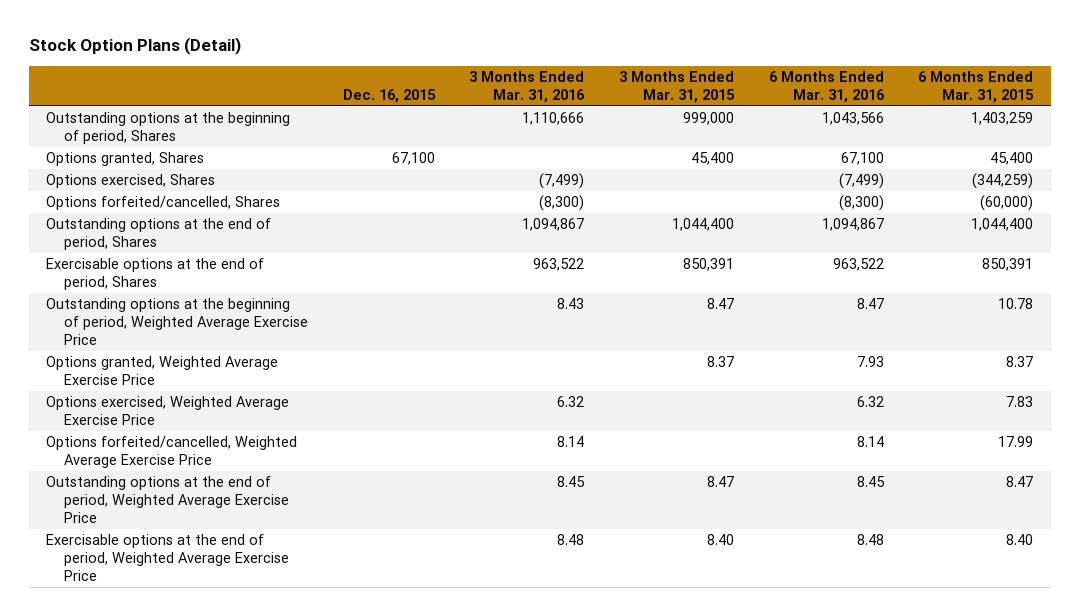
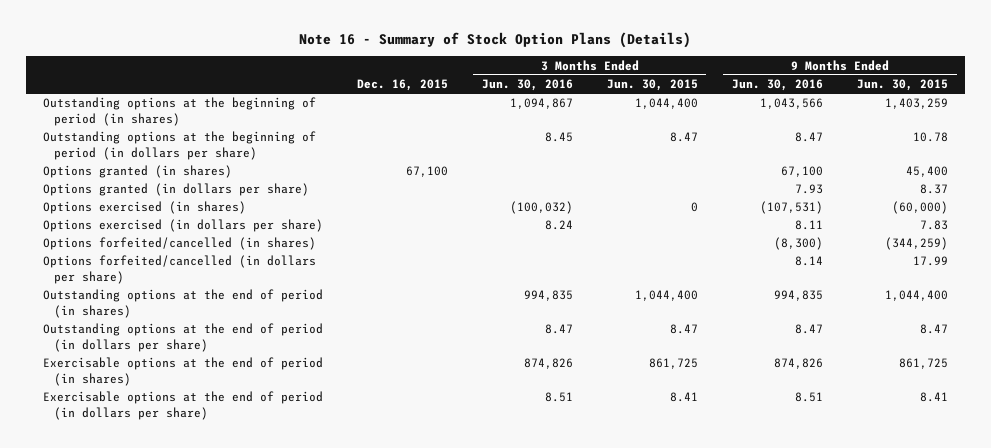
- Stock Option Plans (Detail)
+ Note 16 - Summary of Stock Option Plans (Details)
- | Dec. 16, 2015 | 3 Months Ended Mar. 31, 2016 | 3 Months Ended Mar. 31, 2015 | 6 Months Ended Mar. 31, 2016 | 6 Months Ended Mar. 31, 2015
+ | Dec. 16, 2015 | 3 Months Ended Jun. 30, 2016 | 3 Months Ended Jun. 30, 2015 | 9 Months Ended Jun. 30, 2016 | 9 Months Ended Jun. 30, 2015
- Outstanding options at the beginning of period, Shares | | 1,110,666 | 999,000 | 1,043,566 | 1,403,259
- Options granted, Shares | 67,100 | | 45,400 | 67,100 | 45,400
- Options exercised, Shares | | (7,499) | | (7,499) | (344,259)
- Options forfeited/cancelled, Shares | | (8,300) | | (8,300) | (60,000)
- Outstanding options at the end of period, Shares | | 1,094,867 | 1,044,400 | 1,094,867 | 1,044,400
- Exercisable options at the end of period, Shares | | 963,522 | 850,391 | 963,522 | 850,391
- Outstanding options at the beginning of period, Weighted Average Exercise Price | | 8.43 | 8.47 | 8.47 | 10.78
- Options granted, Weighted Average Exercise Price | | | 8.37 | 7.93 | 8.37
- Options exercised, Weighted Average Exercise Price | | 6.32 | | 6.32 | 7.83
- Options forfeited/cancelled, Weighted Average Exercise Price | | 8.14 | | 8.14 | 17.99
- Outstanding options at the end of period, Weighted Average Exercise Price | | 8.45 | 8.47 | 8.45 | 8.47
- Exercisable options at the end of period, Weighted Average Exercise Price | | 8.48 | 8.40 | 8.48 | 8.40
+ Outstanding options at the beginning of period (in shares) | | 1,094,867 | 1,044,400 | 1,043,566 | 1,403,259
+ Outstanding options at the beginning of period (in dollars per share) | | 8.45 | 8.47 | 8.47 | 10.78
+ Options granted (in shares) | 67,100 | | | 67,100 | 45,400
+ Options granted (in dollars per share) | | | | 7.93 | 8.37
+ Options exercised (in shares) | | (100,032) | 0 | (107,531) | (60,000)
+ Options exercised (in dollars per share) | | 8.24 | | 8.11 | 7.83
+ Options forfeited/cancelled (in shares) | | | | (8,300) | (344,259)
+ Options forfeited/cancelled (in dollars per share) | | | | 8.14 | 17.99
+ Outstanding options at the end of period (in shares) | | 994,835 | 1,044,400 | 994,835 | 1,044,400
+ Outstanding options at the end of period (in dollars per share) | | 8.47 | 8.47 | 8.47 | 8.47
+ Exercisable options at the end of period (in shares) | | 874,826 | 861,725 | 874,826 | 861,725
+ Exercisable options at the end of period (in dollars per share) | | 8.51 | 8.41 | 8.51 | 8.41

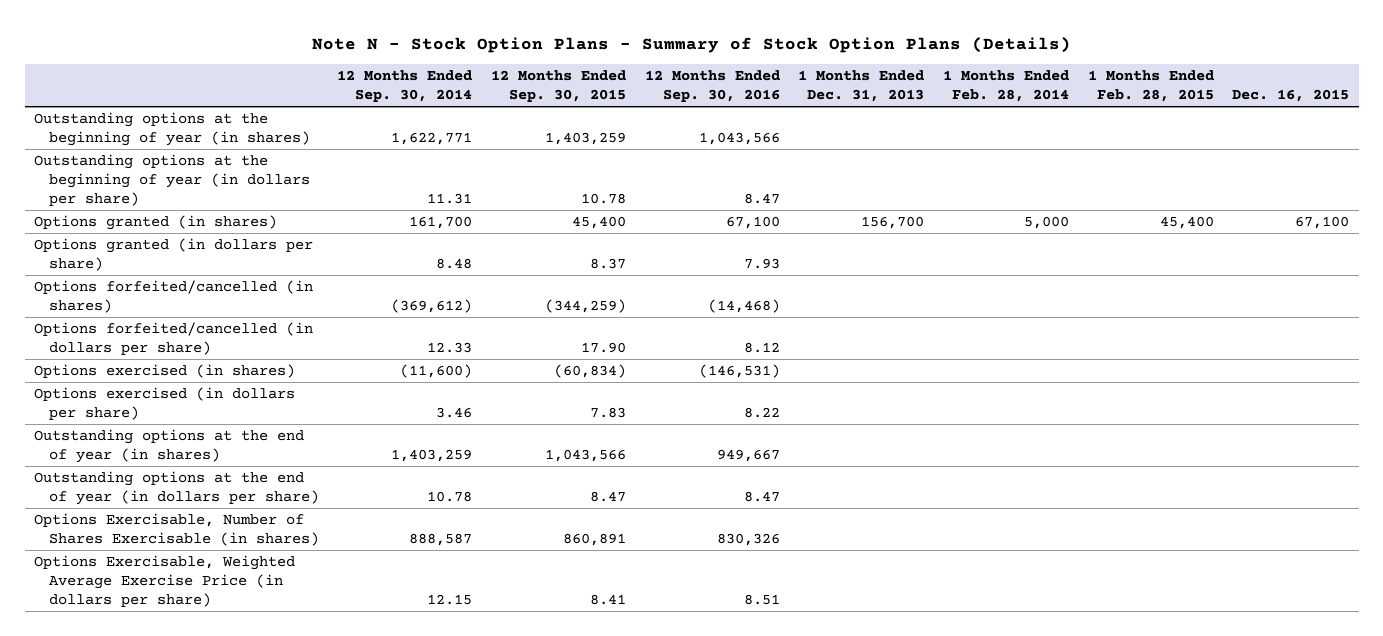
- Note 16 - Summary of Stock Option Plans (Details)
+ Note N - Stock Option Plans - Summary of Stock Option Plans (Details)
- | Dec. 16, 2015 | 3 Months Ended Jun. 30, 2016 | 3 Months Ended Jun. 30, 2015 | 9 Months Ended Jun. 30, 2016 | 9 Months Ended Jun. 30, 2015
+ | 12 Months Ended Sep. 30, 2014 | 12 Months Ended Sep. 30, 2015 | 12 Months Ended Sep. 30, 2016 | 1 Months Ended Dec. 31, 2013 | 1 Months Ended Feb. 28, 2014 | 1 Months Ended Feb. 28, 2015 | Dec. 16, 2015
- Outstanding options at the beginning of period (in shares) | | 1,094,867 | 1,044,400 | 1,043,566 | 1,403,259
- Outstanding options at the beginning of period (in dollars per share) | | 8.45 | 8.47 | 8.47 | 10.78
+ Outstanding options at the beginning of year (in shares) | 1,622,771 | 1,403,259 | 1,043,566 | | | |
+ Outstanding options at the beginning of year (in dollars per share) | 11.31 | 10.78 | 8.47 | | | |
- Outstanding options at the end of period (in shares) | | 994,835 | 1,044,400 | 994,835 | 1,044,400
- Outstanding options at the end of period (in dollars per share) | | 8.47 | 8.47 | 8.47 | 8.47
- Exercisable options at the end of period (in shares) | | 874,826 | 861,725 | 874,826 | 861,725
- Exercisable options at the end of period (in dollars per share) | | 8.51 | 8.41 | 8.51 | 8.41
moved down: Options exercised (in shares) | (11,600) | (60,834) | (146,531) | | | |
moved down: Options exercised (in dollars per share) | 3.46 | 7.83 | 8.22 | | | |
+ Outstanding options at the end of year (in shares) | 1,403,259 | 1,043,566 | 949,667 | | | |
+ Outstanding options at the end of year (in dollars per share) | 10.78 | 8.47 | 8.47 | | | |
+ Options Exercisable, Number of Shares Exercisable (in shares) | 888,587 | 860,891 | 830,326 | | | |
+ Options Exercisable, Weighted Average Exercise Price (in dollars per share) | 12.15 | 8.41 | 8.51 | | | |

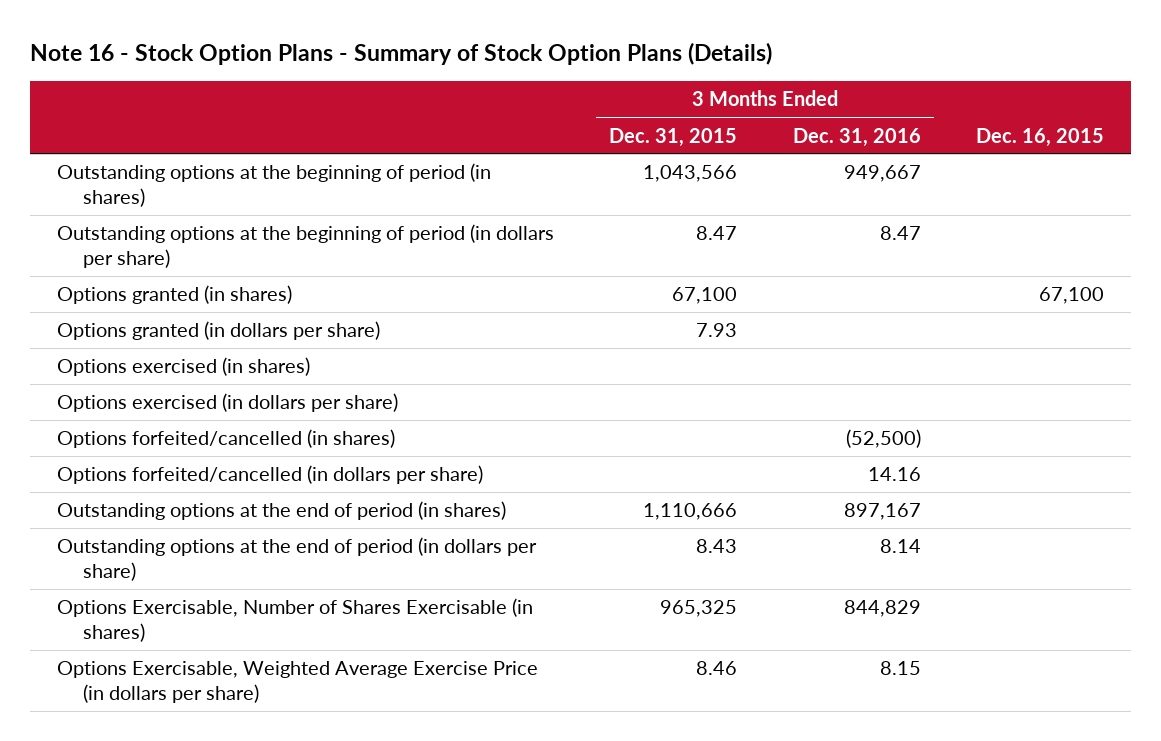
- Note N - Stock Option Plans - Summary of Stock Option Plans (Details)
+ Note 16 - Stock Option Plans - Summary of Stock Option Plans (Details)
- | 12 Months Ended Sep. 30, 2014 | 12 Months Ended Sep. 30, 2015 | 12 Months Ended Sep. 30, 2016 | 1 Months Ended Dec. 31, 2013 | 1 Months Ended Feb. 28, 2014 | 1 Months Ended Feb. 28, 2015 | Dec. 16, 2015
+ | 3 Months Ended Dec. 31, 2015 | 3 Months Ended Dec. 31, 2016 | Dec. 16, 2015
- Outstanding options at the beginning of year (in shares) | 1,622,771 | 1,403,259 | 1,043,566 | | | |
- Outstanding options at the beginning of year (in dollars per share) | 11.31 | 10.78 | 8.47 | | | |
+ Outstanding options at the beginning of period (in shares) | 1,043,566 | 949,667 |
+ Outstanding options at the beginning of period (in dollars per share) | 8.47 | 8.47 |
- Outstanding options at the end of year (in shares) | 1,403,259 | 1,043,566 | 949,667 | | | |
- Outstanding options at the end of year (in dollars per share) | 10.78 | 8.47 | 8.47 | | | |
moved down: Options forfeited/cancelled (in shares) | | (52,500) |
moved down: Options forfeited/cancelled (in dollars per share) | | 14.16 |
+ Outstanding options at the end of period (in shares) | 1,110,666 | 897,167 |
+ Outstanding options at the end of period (in dollars per share) | 8.43 | 8.14 |

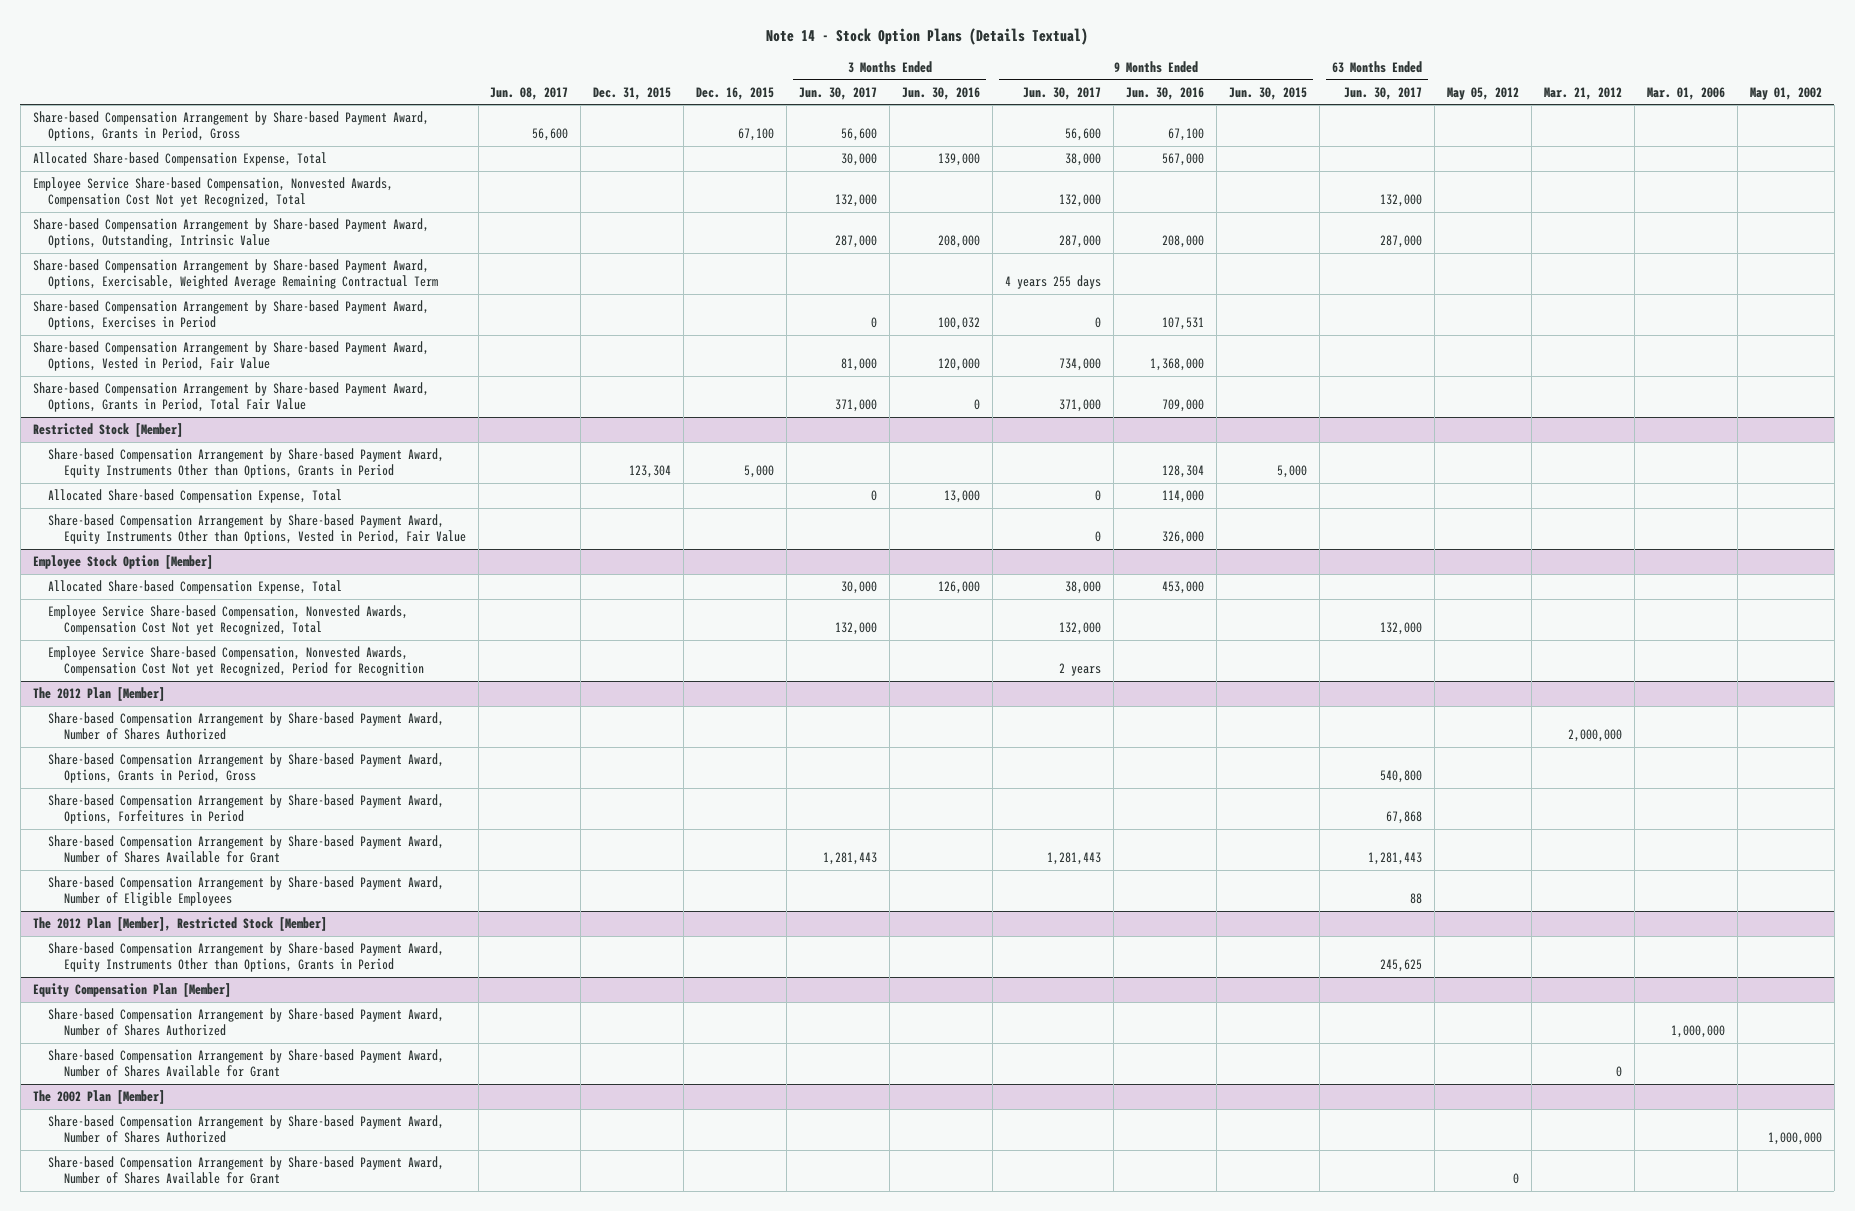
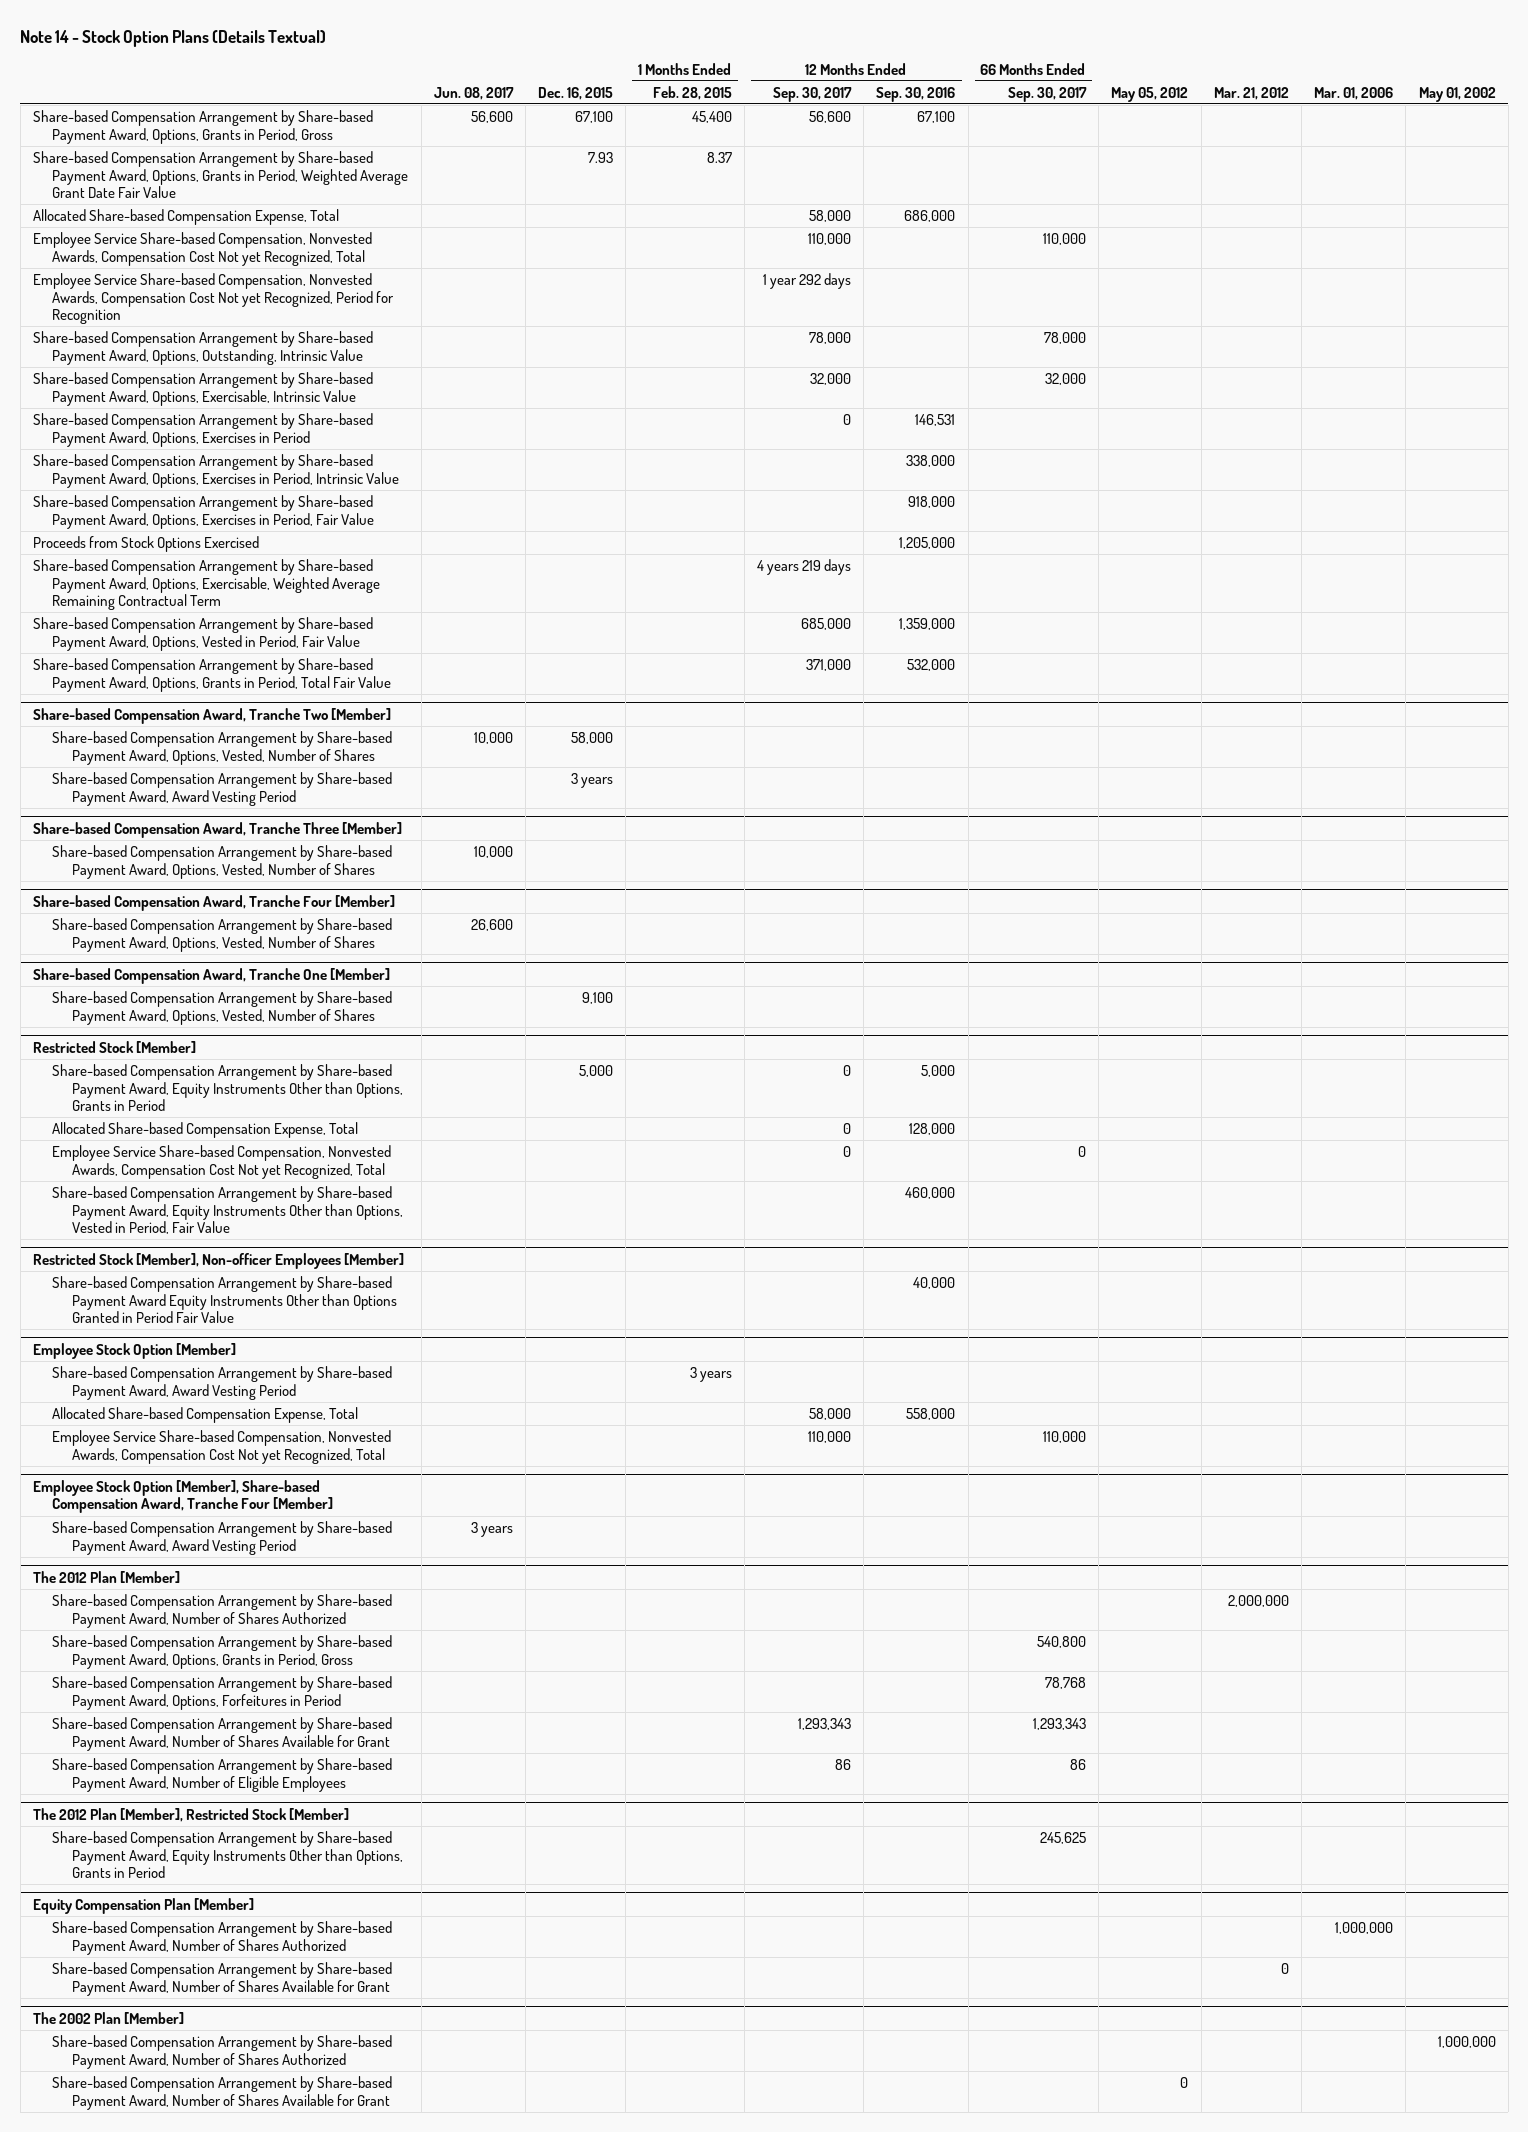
- | Jun. 08, 2017 | Dec. 31, 2015 | Dec. 16, 2015 | 3 Months Ended Jun. 30, 2017 | 3 Months Ended Jun. 30, 2016 | 9 Months Ended Jun. 30, 2017 | 9 Months Ended Jun. 30, 2016 | 9 Months Ended Jun. 30, 2015 | 63 Months Ended Jun. 30, 2017 | May 05, 2012 | Mar. 21, 2012 | Mar. 01, 2006 | May 01, 2002
+ | Jun. 08, 2017 | Dec. 16, 2015 | 1 Months Ended Feb. 28, 2015 | 12 Months Ended Sep. 30, 2017 | 12 Months Ended Sep. 30, 2016 | 66 Months Ended Sep. 30, 2017 | May 05, 2012 | Mar. 21, 2012 | Mar. 01, 2006 | May 01, 2002
+ Share-based Compensation Arrangement by Share-based Payment Award, Options, Grants in Period, Weighted Average Grant Date Fair Value | | 7.93 | 8.37 | | | | | | |
+ Employee Service Share-based Compensation, Nonvested Awards, Compensation Cost Not yet Recognized, Period for Recognition | | | | 1 year 292 days | | | | | |
+ Share-based Compensation Arrangement by Share-based Payment Award, Options, Exercisable, Intrinsic Value | | | | 32,000 | | 32,000 | | | |
+ Share-based Compensation Arrangement by Share-based Payment Award, Options, Exercises in Period, Intrinsic Value | | | | | 338,000 | | | | |
+ Share-based Compensation Arrangement by Share-based Payment Award, Options, Exercises in Period, Fair Value | | | | | 918,000 | | | | |
+ Proceeds from Stock Options Exercised | | | | | 1,205,000 | | | | |
moved down: Share-based Compensation Arrangement by Share-based Payment Award, Options, Exercisable, Weighted Average Remaining Contractual Term | | | | 4 years 219 days | | | | | |
+ Share-based Compensation Award, Tranche Two [Member]
+ Share-based Compensation Arrangement by Share-based Payment Award, Options, Vested, Number of Shares | 10,000 | 58,000 | | | | | | | |
+ Share-based Compensation Arrangement by Share-based Payment Award, Award Vesting Period | | 3 years | | | | | | | |
+ Share-based Compensation Award, Tranche Three [Member]
+ Share-based Compensation Arrangement by Share-based Payment Award, Options, Vested, Number of Shares | 10,000 | | | | | | | | |
+ Share-based Compensation Award, Tranche Four [Member]
+ Share-based Compensation Arrangement by Share-based Payment Award, Options, Vested, Number of Shares | 26,600 | | | | | | | | |
+ Share-based Compensation Award, Tranche One [Member]
+ Share-based Compensation Arrangement by Share-based Payment Award, Options, Vested, Number of Shares | | 9,100 | | | | | | | |
@ Restricted Stock [Member]
+ Employee Service Share-based Compensation, Nonvested Awards, Compensation Cost Not yet Recognized, Total | | | | 0 | | 0 | | | |
+ Restricted Stock [Member], Non-officer Employees [Member]
+ Share-based Compensation Arrangement by Share-based Payment Award Equity Instruments Other than Options Granted in Period Fair Value | | | | | 40,000 | | | | |
@ Employee Stock Option [Member]
+ Share-based Compensation Arrangement by Share-based Payment Award, Award Vesting Period | | | 3 years | | | | | | |
- Employee Service Share-based Compensation, Nonvested Awards, Compensation Cost Not yet Recognized, Period for Recognition | | | | | | 2 years | | | | | | |
+ Employee Stock Option [Member], Share-based Compensation Award, Tranche Four [Member]
+ Share-based Compensation Arrangement by Share-based Payment Award, Award Vesting Period | 3 years | | | | | | | | |

